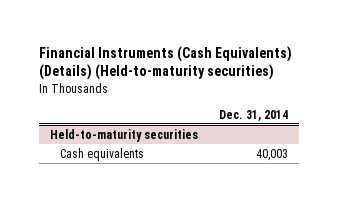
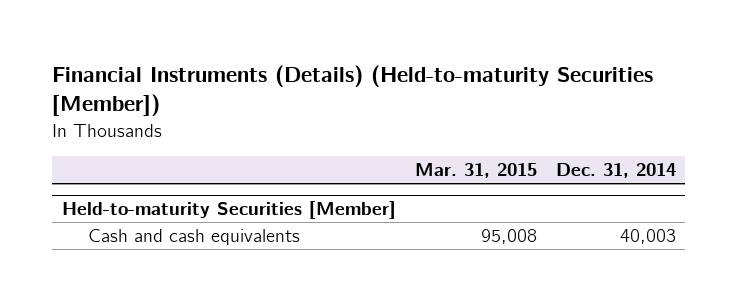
- Financial Instruments (Cash Equivalents) (Details) (Held-to-maturity securities)
+ Financial Instruments (Details) (Held-to-maturity Securities [Member])
- | Dec. 31, 2014
+ | Mar. 31, 2015 | Dec. 31, 2014
- Held-to-maturity securities
- Cash equivalents | 40,003
+ Held-to-maturity Securities [Member]
+ Cash and cash equivalents | 95,008 | 40,003

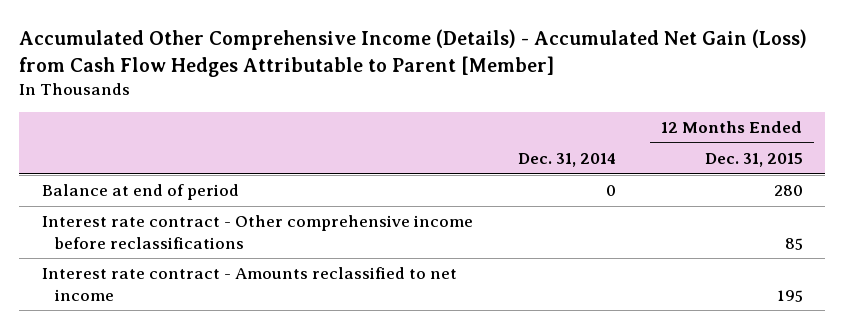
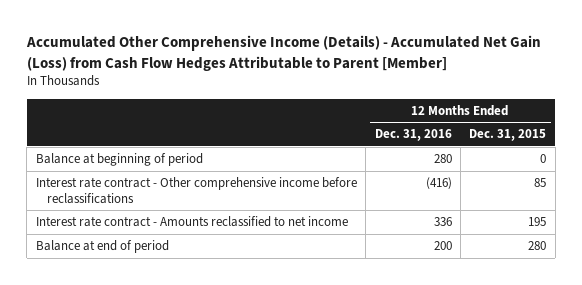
- | Dec. 31, 2014 | 12 Months Ended Dec. 31, 2015
+ | 12 Months Ended Dec. 31, 2016 | 12 Months Ended Dec. 31, 2015
+ Balance at beginning of period | 280 | 0
moved down: Balance at end of period | 200 | 280

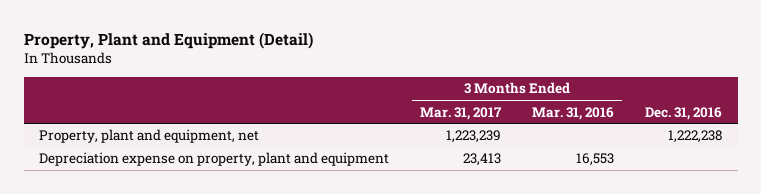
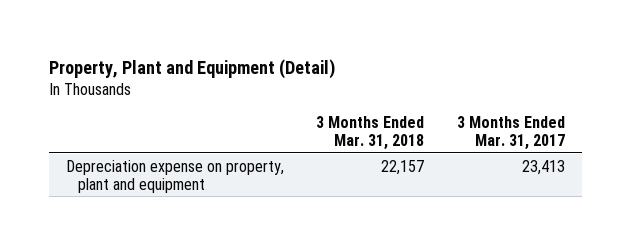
- | 3 Months Ended Mar. 31, 2017 | 3 Months Ended Mar. 31, 2016 | Dec. 31, 2016
+ | 3 Months Ended Mar. 31, 2018 | 3 Months Ended Mar. 31, 2017
- Property, plant and equipment, net | 1,223,239 | | 1,222,238

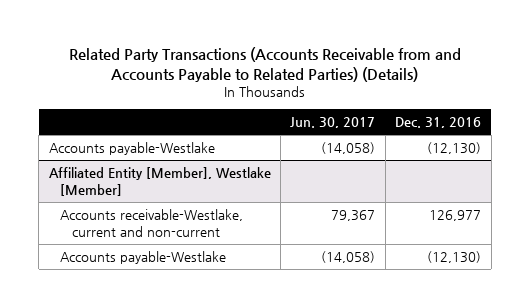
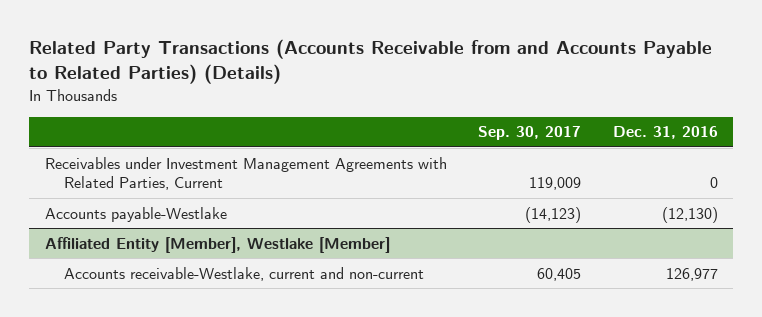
- | Jun. 30, 2017 | Dec. 31, 2016
+ | Sep. 30, 2017 | Dec. 31, 2016
+ Receivables under Investment Management Agreements with Related Parties, Current | 119,009 | 0
@ Affiliated Entity [Member], Westlake [Member]
- Accounts payable-Westlake | (14,058) | (12,130)

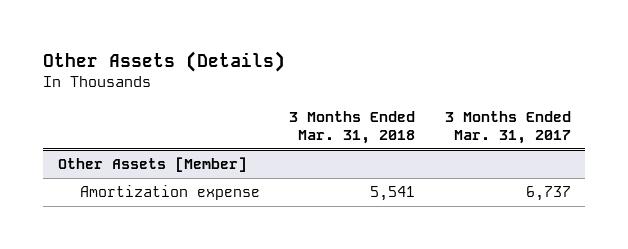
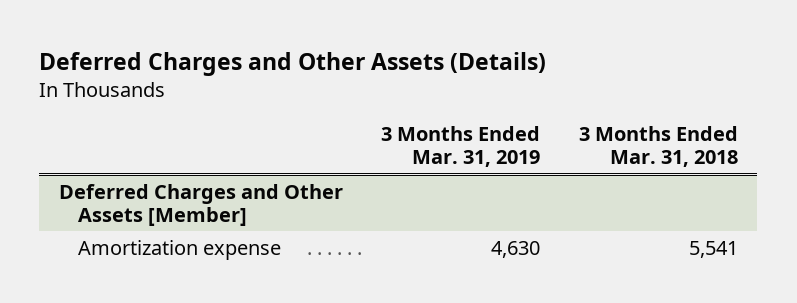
- Other Assets (Details)
+ Deferred Charges and Other Assets (Details)
- | 3 Months Ended Mar. 31, 2018 | 3 Months Ended Mar. 31, 2017
+ | 3 Months Ended Mar. 31, 2019 | 3 Months Ended Mar. 31, 2018
- Other Assets [Member]
+ Deferred Charges and Other Assets [Member]

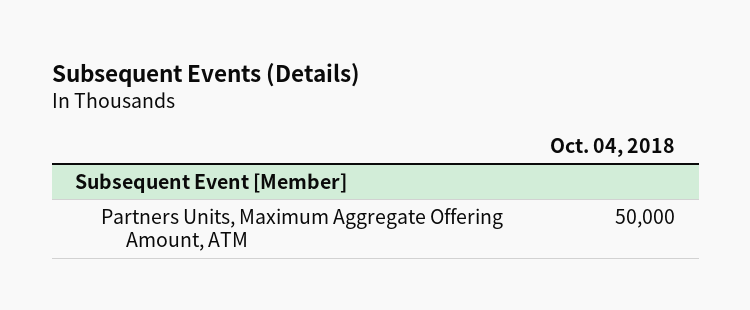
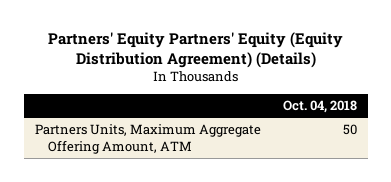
- Subsequent Events (Details)
+ Partners' Equity Partners' Equity (Equity Distribution Agreement) (Details)
- Subsequent Event [Member]
- Partners Units, Maximum Aggregate Offering Amount, ATM | 50,000
+ Partners Units, Maximum Aggregate Offering Amount, ATM | 50

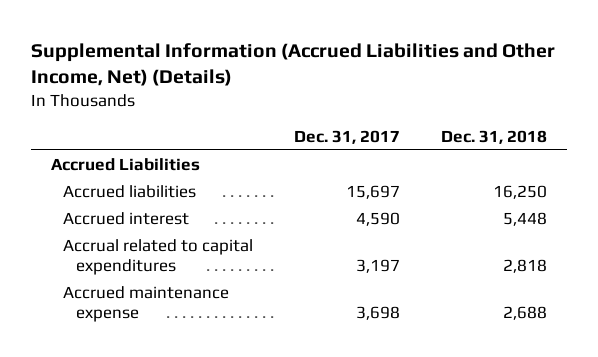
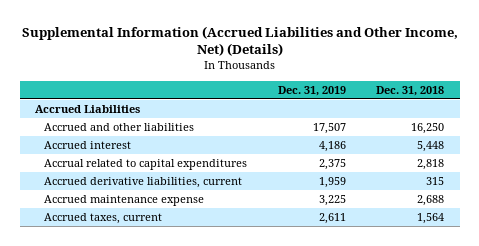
- | Dec. 31, 2017 | Dec. 31, 2018
+ | Dec. 31, 2019 | Dec. 31, 2018
- Accrued liabilities | 15,697 | 16,250
+ Accrued and other liabilities | 17,507 | 16,250
+ Accrued derivative liabilities, current | 1,959 | 315
+ Accrued taxes, current | 2,611 | 1,564

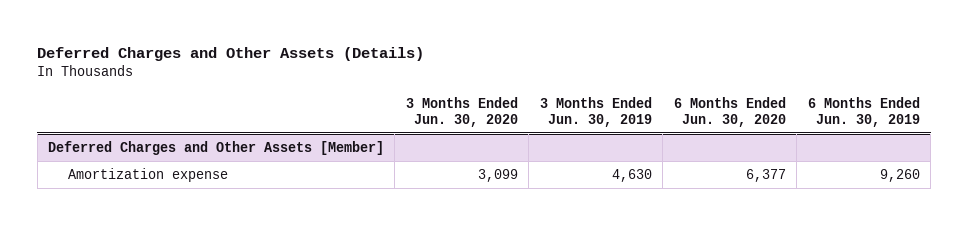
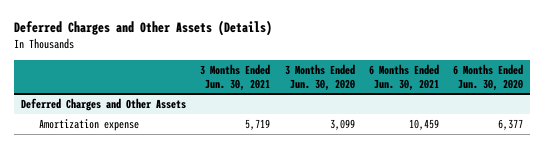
- | 3 Months Ended Jun. 30, 2020 | 3 Months Ended Jun. 30, 2019 | 6 Months Ended Jun. 30, 2020 | 6 Months Ended Jun. 30, 2019
+ | 3 Months Ended Jun. 30, 2021 | 3 Months Ended Jun. 30, 2020 | 6 Months Ended Jun. 30, 2021 | 6 Months Ended Jun. 30, 2020
- Deferred Charges and Other Assets [Member]
+ Deferred Charges and Other Assets

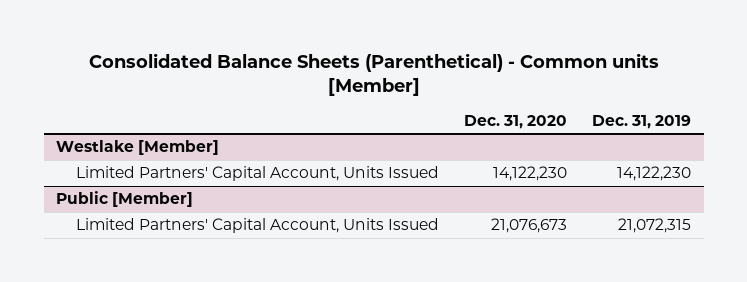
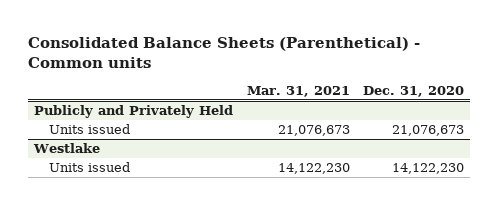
- Consolidated Balance Sheets (Parenthetical) - Common units [Member]
+ Consolidated Balance Sheets (Parenthetical) - Common units
- | Dec. 31, 2020 | Dec. 31, 2019
+ | Mar. 31, 2021 | Dec. 31, 2020
- Westlake [Member]
- Limited Partners' Capital Account, Units Issued | 14,122,230 | 14,122,230
- Public [Member]
- Limited Partners' Capital Account, Units Issued | 21,076,673 | 21,072,315
+ Publicly and Privately Held
+ Units issued | 21,076,673 | 21,076,673
+ Westlake
+ Units issued | 14,122,230 | 14,122,230

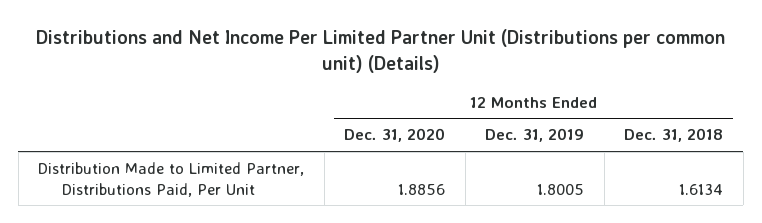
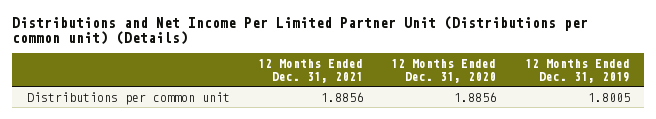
- | 12 Months Ended Dec. 31, 2020 | 12 Months Ended Dec. 31, 2019 | 12 Months Ended Dec. 31, 2018
+ | 12 Months Ended Dec. 31, 2021 | 12 Months Ended Dec. 31, 2020 | 12 Months Ended Dec. 31, 2019
- Distribution Made to Limited Partner, Distributions Paid, Per Unit | 1.8856 | 1.8005 | 1.6134
+ Distributions per common unit | 1.8856 | 1.8856 | 1.8005

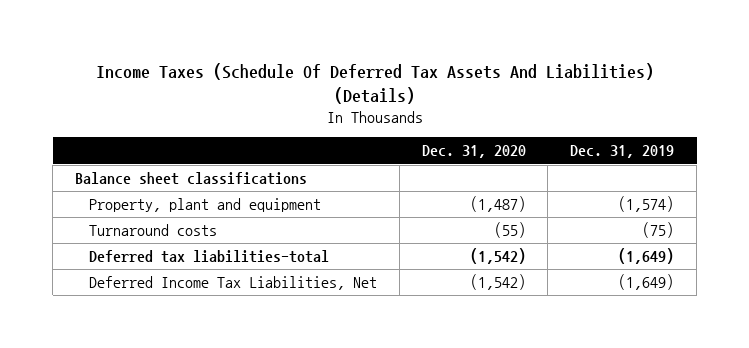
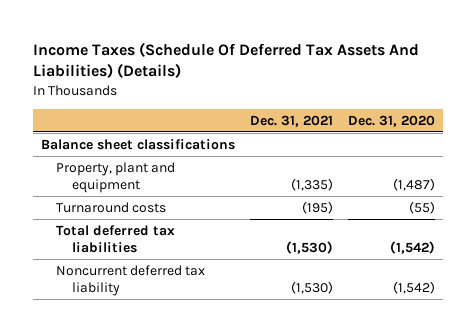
- | Dec. 31, 2020 | Dec. 31, 2019
+ | Dec. 31, 2021 | Dec. 31, 2020
- Deferred tax liabilities-total | (1,542) | (1,649)
- Deferred Income Tax Liabilities, Net | (1,542) | (1,649)
+ Total deferred tax liabilities | (1,530) | (1,542)
+ Noncurrent deferred tax liability | (1,530) | (1,542)

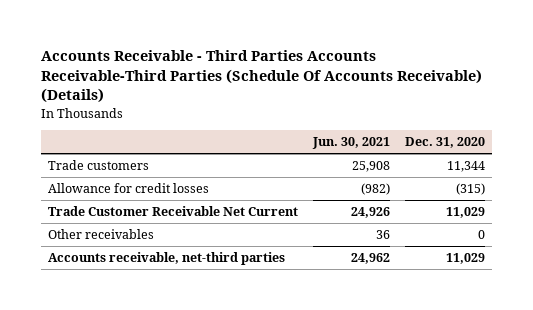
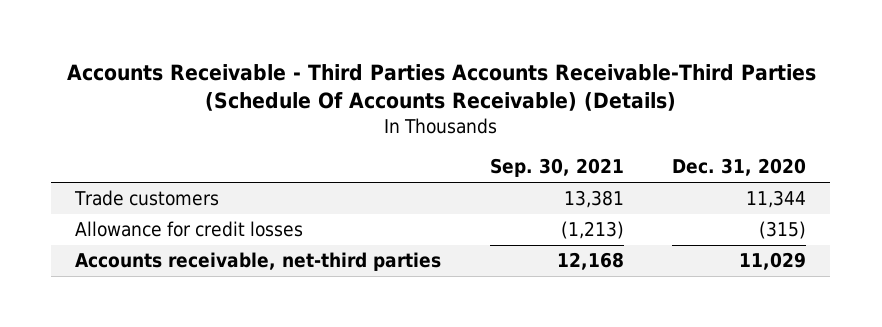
- | Jun. 30, 2021 | Dec. 31, 2020
+ | Sep. 30, 2021 | Dec. 31, 2020
- Trade Customer Receivable Net Current | 24,926 | 11,029
- Other receivables | 36 | 0

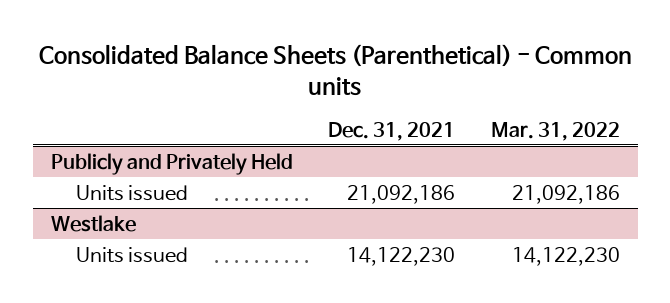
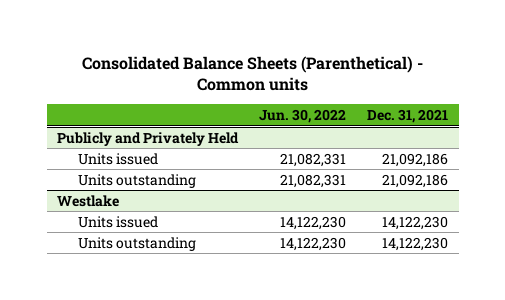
- | Dec. 31, 2021 | Mar. 31, 2022
+ | Jun. 30, 2022 | Dec. 31, 2021
@ Publicly and Privately Held
+ Units outstanding | 21,082,331 | 21,092,186
@ Westlake
+ Units outstanding | 14,122,230 | 14,122,230

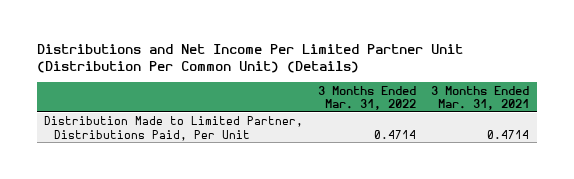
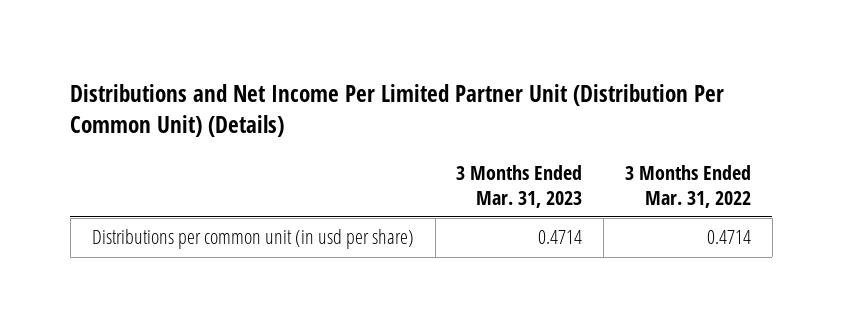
- | 3 Months Ended Mar. 31, 2022 | 3 Months Ended Mar. 31, 2021
+ | 3 Months Ended Mar. 31, 2023 | 3 Months Ended Mar. 31, 2022
- Distribution Made to Limited Partner, Distributions Paid, Per Unit | 0.4714 | 0.4714
+ Distributions per common unit (in usd per share) | 0.4714 | 0.4714

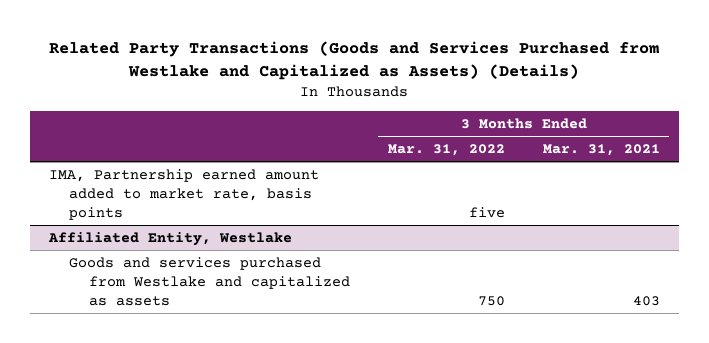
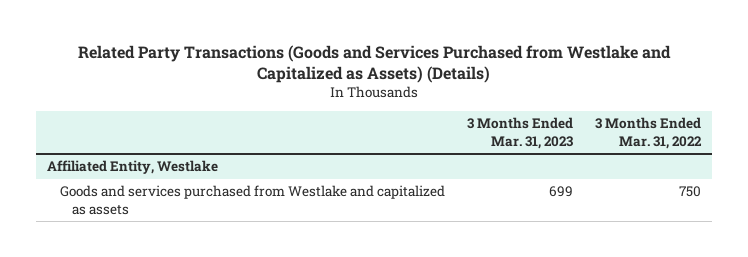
- | 3 Months Ended Mar. 31, 2022 | 3 Months Ended Mar. 31, 2021
+ | 3 Months Ended Mar. 31, 2023 | 3 Months Ended Mar. 31, 2022
- IMA, Partnership earned amount added to market rate, basis points | five |

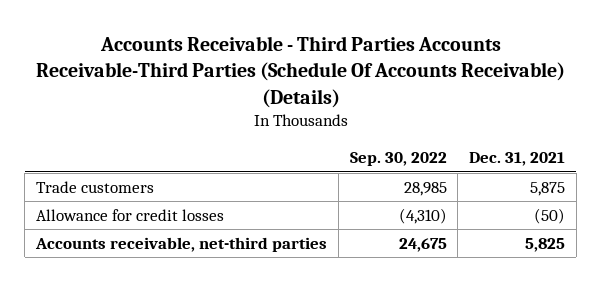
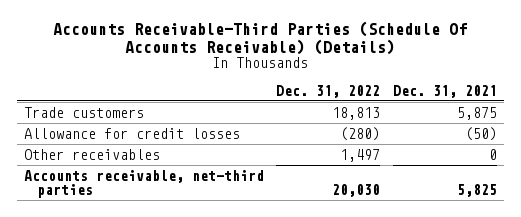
- Accounts Receivable - Third Parties Accounts Receivable-Third Parties (Schedule Of Accounts Receivable) (Details)
+ Accounts Receivable-Third Parties (Schedule Of Accounts Receivable) (Details)
- | Sep. 30, 2022 | Dec. 31, 2021
+ | Dec. 31, 2022 | Dec. 31, 2021
+ Other receivables | 1,497 | 0

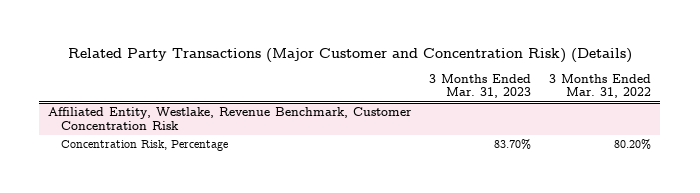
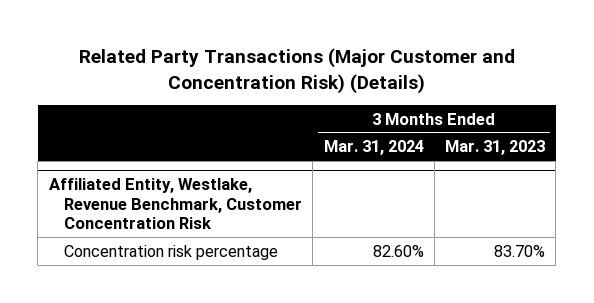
- | 3 Months Ended Mar. 31, 2023 | 3 Months Ended Mar. 31, 2022
+ | 3 Months Ended Mar. 31, 2024 | 3 Months Ended Mar. 31, 2023
@ Affiliated Entity, Westlake, Revenue Benchmark, Customer Concentration Risk
- Concentration Risk, Percentage | 83.70% | 80.20%
+ Concentration risk percentage | 82.60% | 83.70%

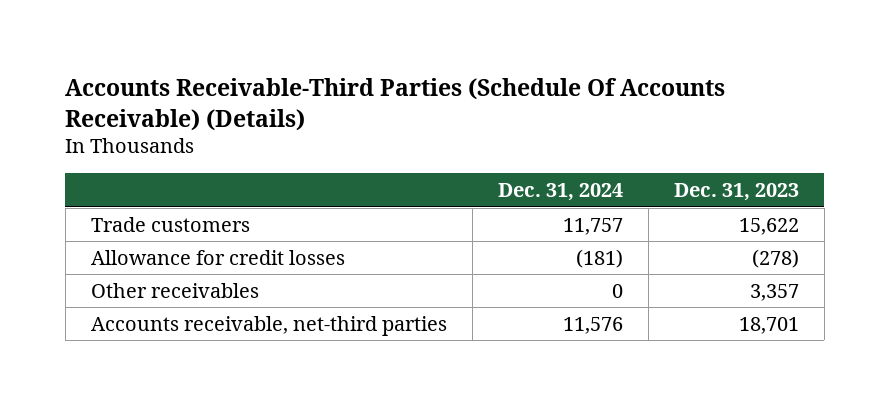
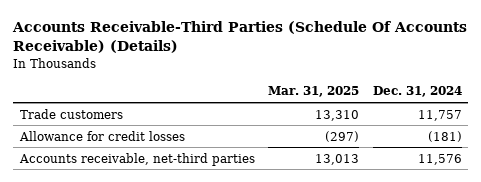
- | Dec. 31, 2024 | Dec. 31, 2023
+ | Mar. 31, 2025 | Dec. 31, 2024
- Other receivables | 0 | 3,357

